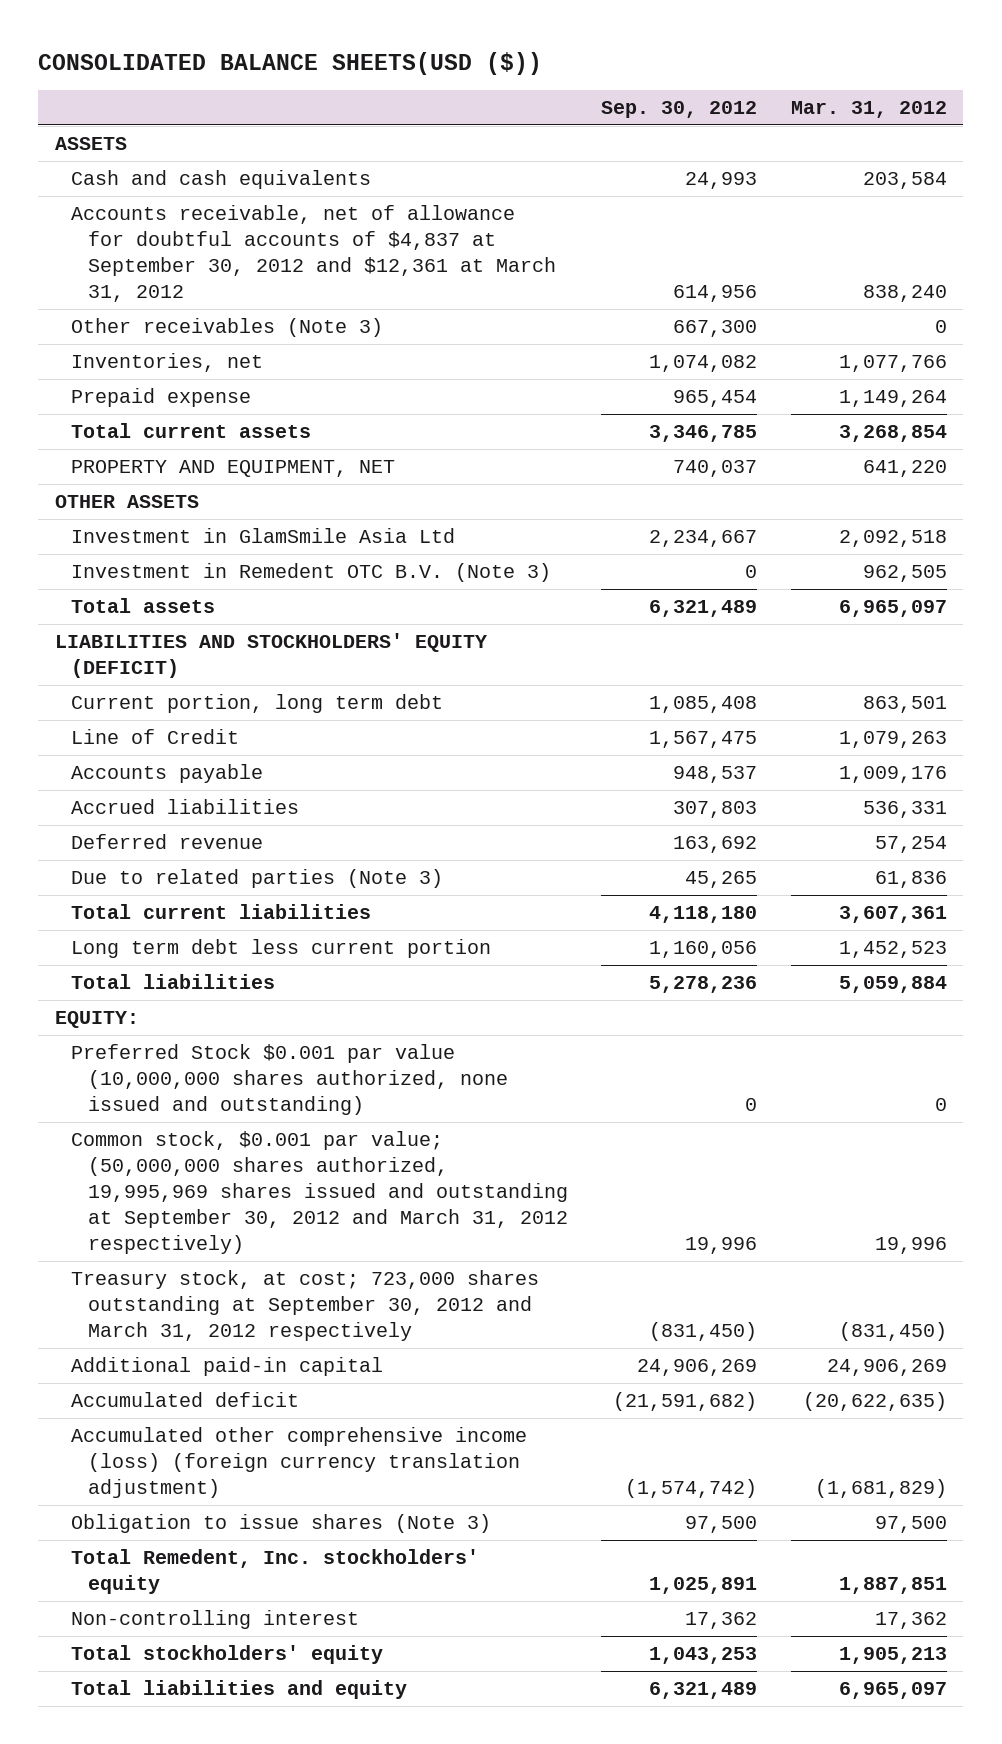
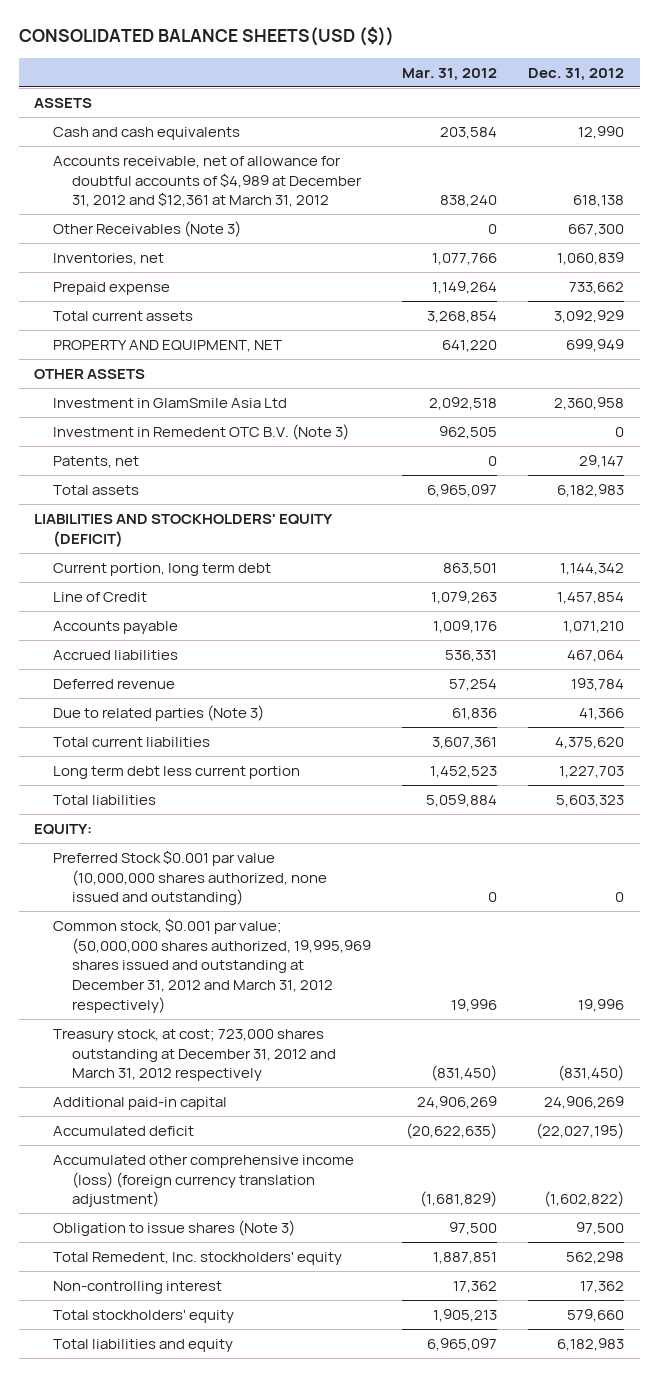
- | Sep. 30, 2012 | Mar. 31, 2012
+ | Mar. 31, 2012 | Dec. 31, 2012
- Accounts receivable, net of allowance for doubtful accounts of $4,837 at September 30, 2012 and $12,361 at March 31, 2012 | 614,956 | 838,240
- Other receivables (Note 3) | 667,300 | 0
+ Accounts receivable, net of allowance for doubtful accounts of $4,989 at December 31, 2012 and $12,361 at March 31, 2012 | 838,240 | 618,138
+ Other Receivables (Note 3) | 0 | 667,300
+ Patents, net | 0 | 29,147
- Common stock, $0.001 par value; (50,000,000 shares authorized, 19,995,969 shares issued and outstanding at September 30, 2012 and March 31, 2012 respectively) | 19,996 | 19,996
- Treasury stock, at cost; 723,000 shares outstanding at September 30, 2012 and March 31, 2012 respectively | (831,450) | (831,450)
+ Common stock, $0.001 par value; (50,000,000 shares authorized, 19,995,969 shares issued and outstanding at December 31, 2012 and March 31, 2012 respectively) | 19,996 | 19,996
+ Treasury stock, at cost; 723,000 shares outstanding at December 31, 2012 and March 31, 2012 respectively | (831,450) | (831,450)

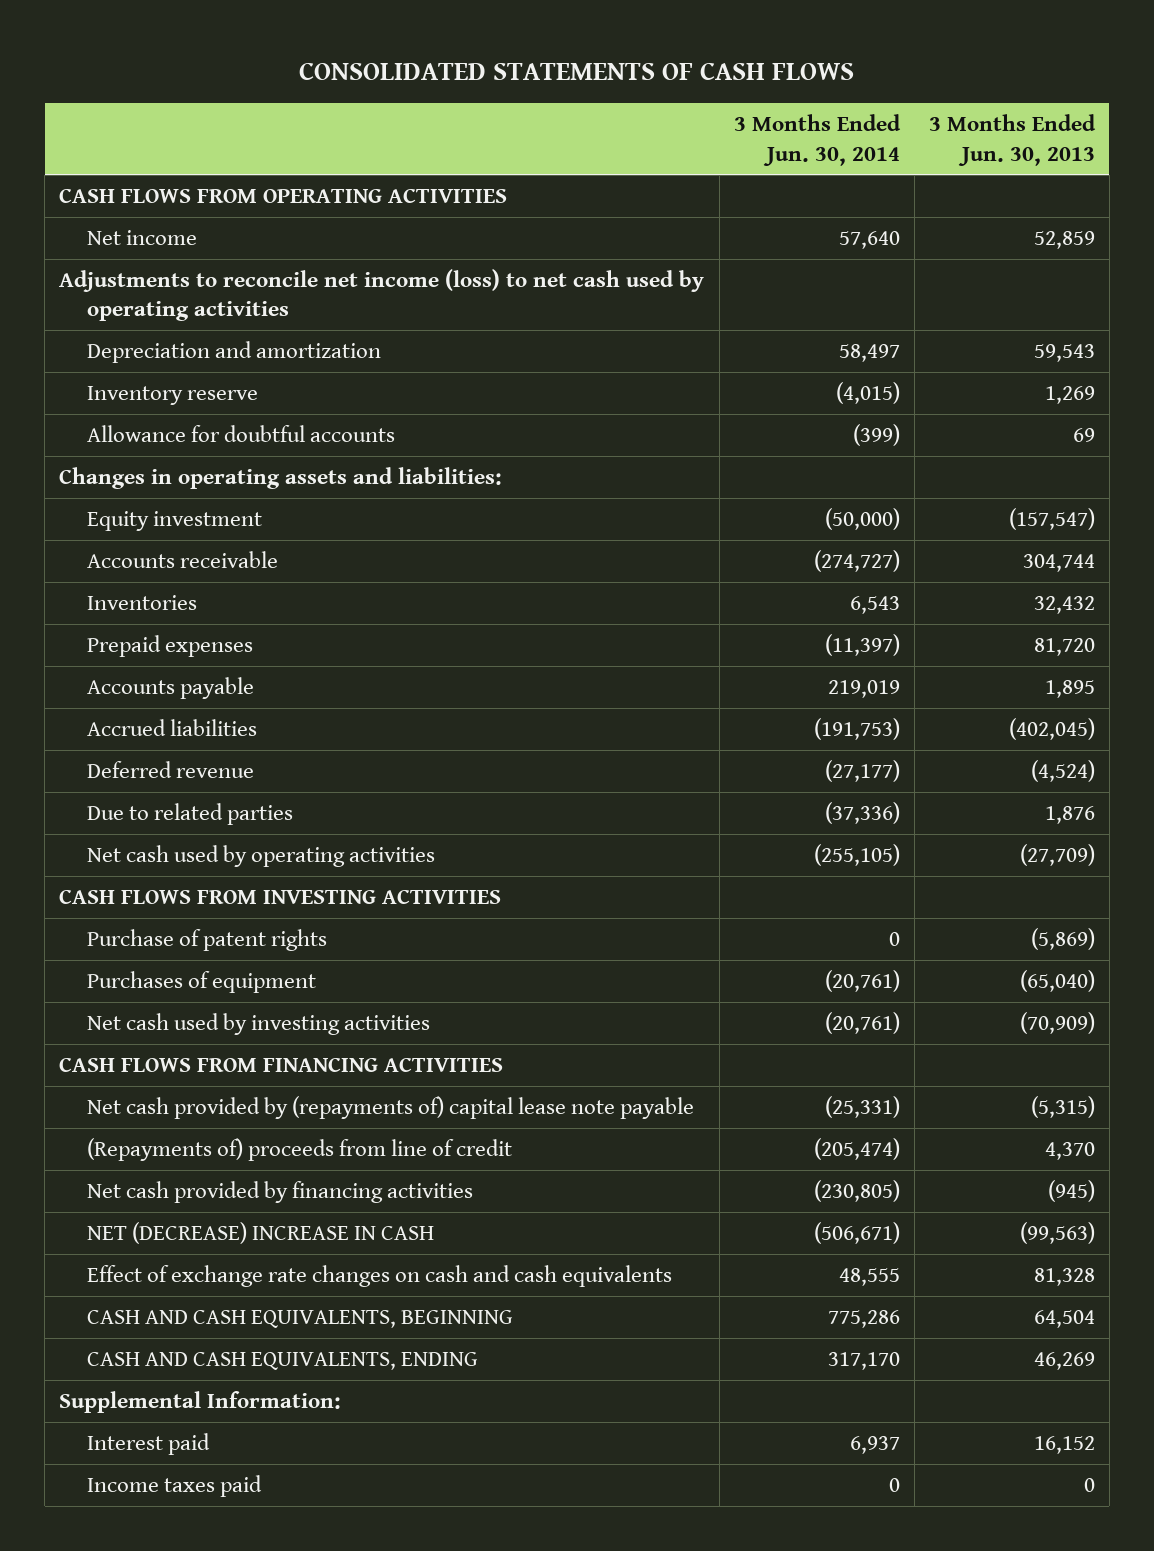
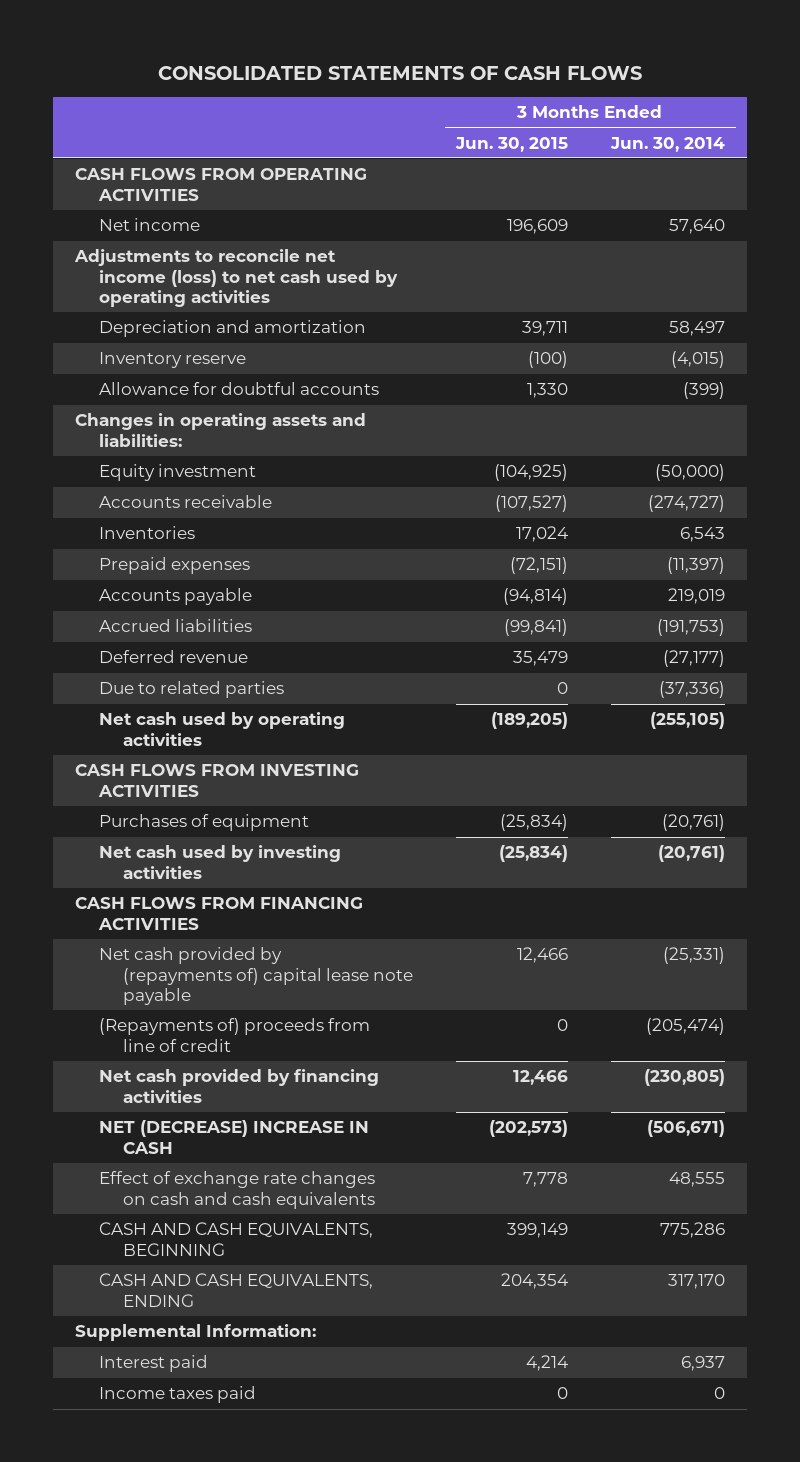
- | 3 Months Ended Jun. 30, 2014 | 3 Months Ended Jun. 30, 2013
+ | 3 Months Ended Jun. 30, 2015 | 3 Months Ended Jun. 30, 2014
- Purchase of patent rights | 0 | (5,869)

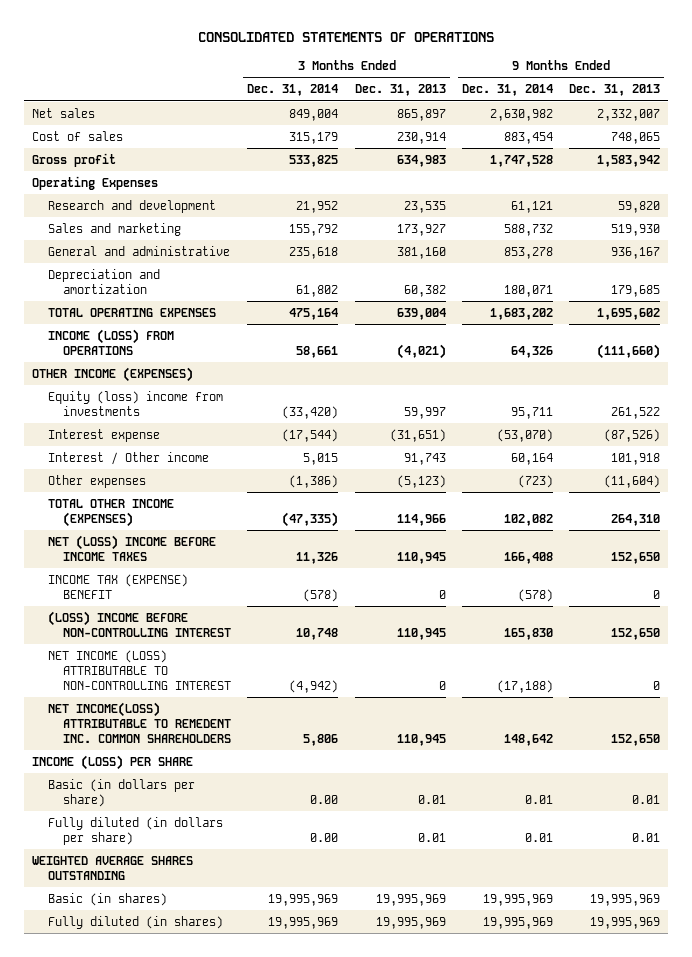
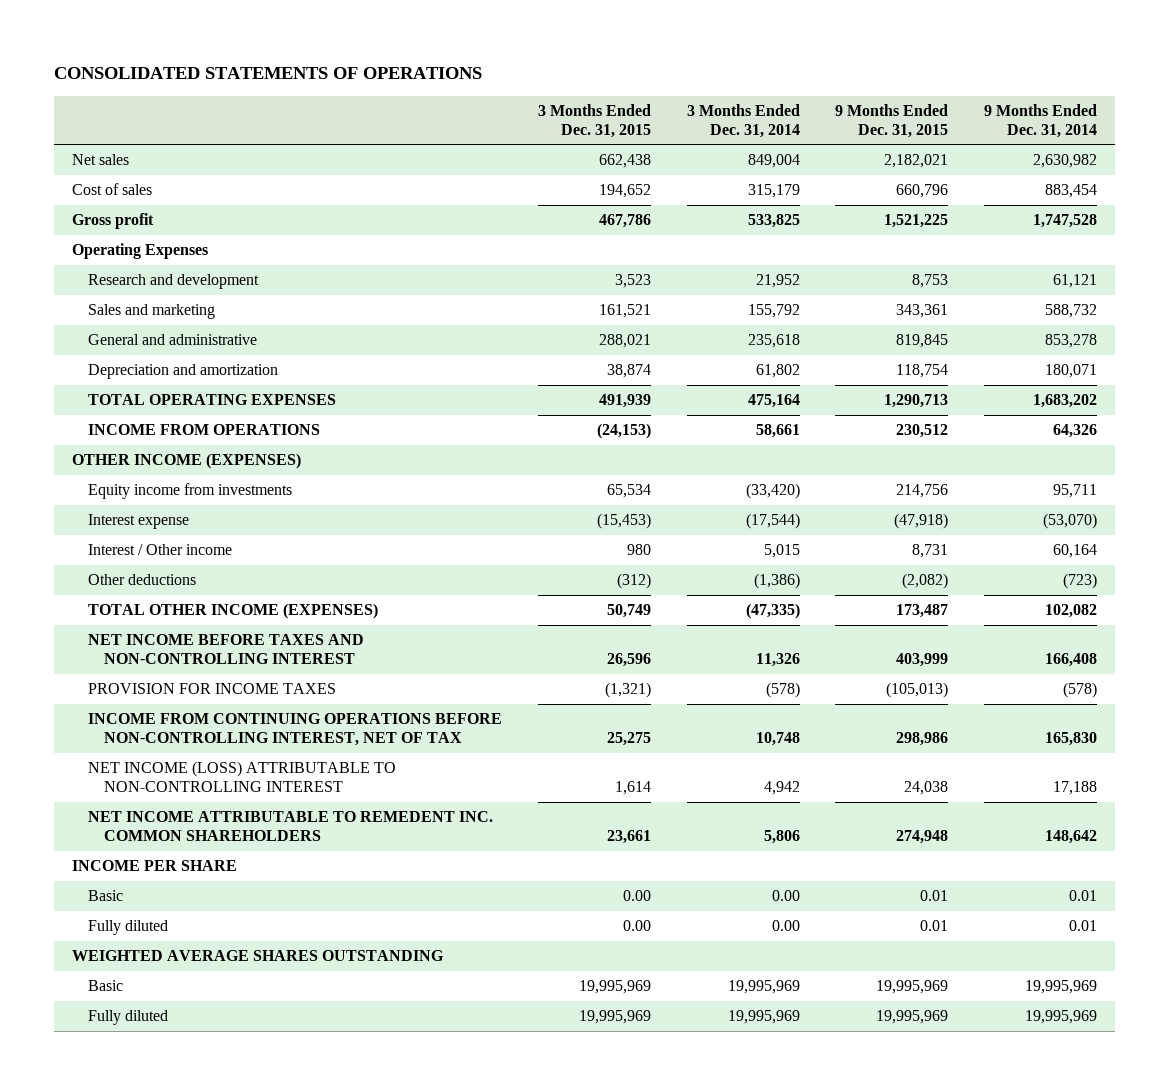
- | 3 Months Ended Dec. 31, 2014 | 3 Months Ended Dec. 31, 2013 | 9 Months Ended Dec. 31, 2014 | 9 Months Ended Dec. 31, 2013
+ | 3 Months Ended Dec. 31, 2015 | 3 Months Ended Dec. 31, 2014 | 9 Months Ended Dec. 31, 2015 | 9 Months Ended Dec. 31, 2014
- INCOME (LOSS) FROM OPERATIONS | 58,661 | (4,021) | 64,326 | (111,660)
+ INCOME FROM OPERATIONS | (24,153) | 58,661 | 230,512 | 64,326
- Equity (loss) income from investments | (33,420) | 59,997 | 95,711 | 261,522
+ Equity income from investments | 65,534 | (33,420) | 214,756 | 95,711
- Other expenses | (1,386) | (5,123) | (723) | (11,604)
+ Other deductions | (312) | (1,386) | (2,082) | (723)
- NET (LOSS) INCOME BEFORE INCOME TAXES | 11,326 | 110,945 | 166,408 | 152,650
- INCOME TAX (EXPENSE) BENEFIT | (578) | 0 | (578) | 0
- (LOSS) INCOME BEFORE NON-CONTROLLING INTEREST | 10,748 | 110,945 | 165,830 | 152,650
- NET INCOME (LOSS) ATTRIBUTABLE TO NON-CONTROLLING INTEREST | (4,942) | 0 | (17,188) | 0
- NET INCOME(LOSS) ATTRIBUTABLE TO REMEDENT INC. COMMON SHAREHOLDERS | 5,806 | 110,945 | 148,642 | 152,650
- INCOME (LOSS) PER SHARE
- Basic (in dollars per share) | 0.00 | 0.01 | 0.01 | 0.01
- Fully diluted (in dollars per share) | 0.00 | 0.01 | 0.01 | 0.01
+ NET INCOME BEFORE TAXES AND NON-CONTROLLING INTEREST | 26,596 | 11,326 | 403,999 | 166,408
+ PROVISION FOR INCOME TAXES | (1,321) | (578) | (105,013) | (578)
+ INCOME FROM CONTINUING OPERATIONS BEFORE NON-CONTROLLING INTEREST, NET OF TAX | 25,275 | 10,748 | 298,986 | 165,830
+ NET INCOME (LOSS) ATTRIBUTABLE TO NON-CONTROLLING INTEREST | 1,614 | 4,942 | 24,038 | 17,188
+ NET INCOME ATTRIBUTABLE TO REMEDENT INC. COMMON SHAREHOLDERS | 23,661 | 5,806 | 274,948 | 148,642
+ INCOME PER SHARE
+ Basic | 0.00 | 0.00 | 0.01 | 0.01
+ Fully diluted | 0.00 | 0.00 | 0.01 | 0.01
- Basic (in shares) | 19,995,969 | 19,995,969 | 19,995,969 | 19,995,969
- Fully diluted (in shares) | 19,995,969 | 19,995,969 | 19,995,969 | 19,995,969
+ Basic | 19,995,969 | 19,995,969 | 19,995,969 | 19,995,969
+ Fully diluted | 19,995,969 | 19,995,969 | 19,995,969 | 19,995,969

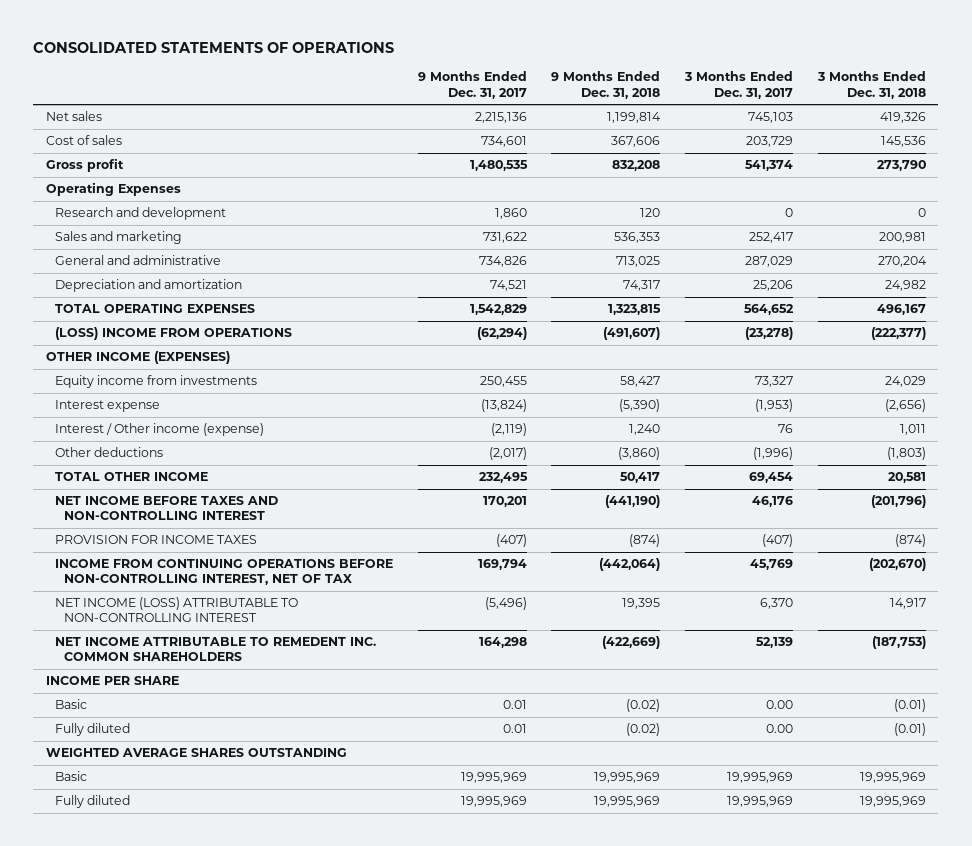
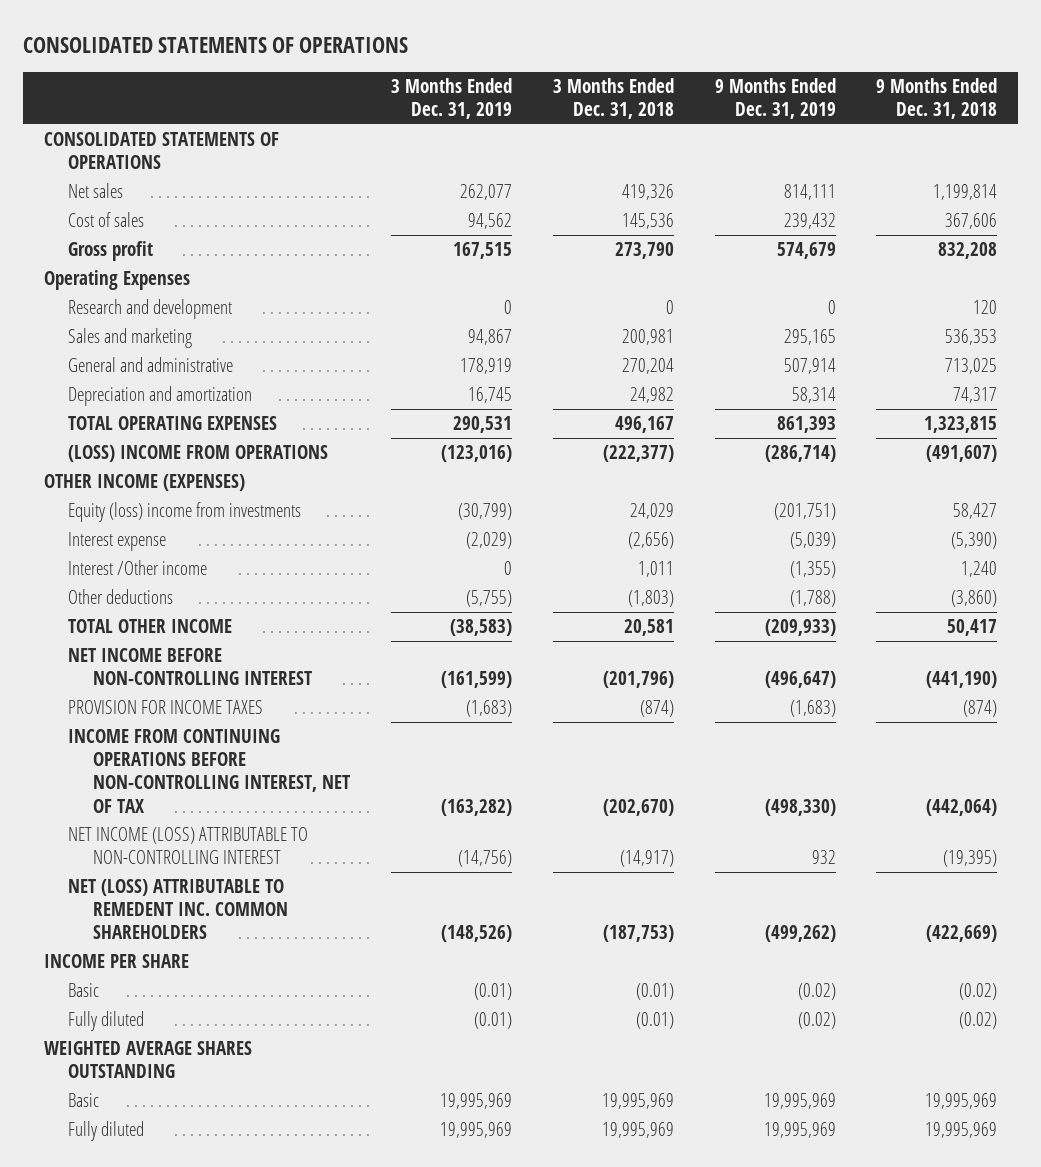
- | 9 Months Ended Dec. 31, 2017 | 9 Months Ended Dec. 31, 2018 | 3 Months Ended Dec. 31, 2017 | 3 Months Ended Dec. 31, 2018
+ | 3 Months Ended Dec. 31, 2019 | 3 Months Ended Dec. 31, 2018 | 9 Months Ended Dec. 31, 2019 | 9 Months Ended Dec. 31, 2018
+ CONSOLIDATED STATEMENTS OF OPERATIONS
- Equity income from investments | 250,455 | 58,427 | 73,327 | 24,029
+ Equity (loss) income from investments | (30,799) | 24,029 | (201,751) | 58,427
- Interest / Other income (expense) | (2,119) | 1,240 | 76 | 1,011
+ Interest /Other income | 0 | 1,011 | (1,355) | 1,240
- NET INCOME BEFORE TAXES AND NON-CONTROLLING INTEREST | 170,201 | (441,190) | 46,176 | (201,796)
+ NET INCOME BEFORE NON-CONTROLLING INTEREST | (161,599) | (201,796) | (496,647) | (441,190)
- NET INCOME (LOSS) ATTRIBUTABLE TO NON-CONTROLLING INTEREST | (5,496) | 19,395 | 6,370 | 14,917
- NET INCOME ATTRIBUTABLE TO REMEDENT INC. COMMON SHAREHOLDERS | 164,298 | (422,669) | 52,139 | (187,753)
+ NET INCOME (LOSS) ATTRIBUTABLE TO NON-CONTROLLING INTEREST | (14,756) | (14,917) | 932 | (19,395)
+ NET (LOSS) ATTRIBUTABLE TO REMEDENT INC. COMMON SHAREHOLDERS | (148,526) | (187,753) | (499,262) | (422,669)

